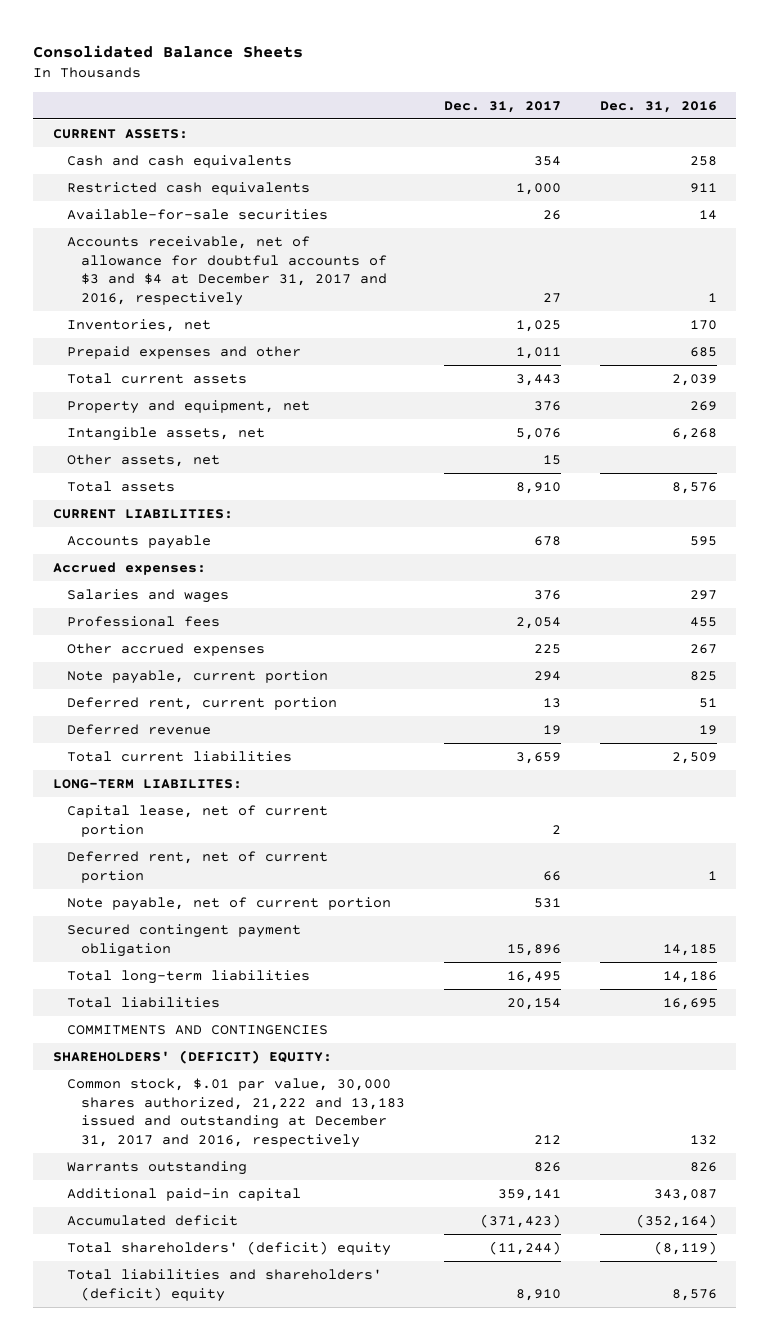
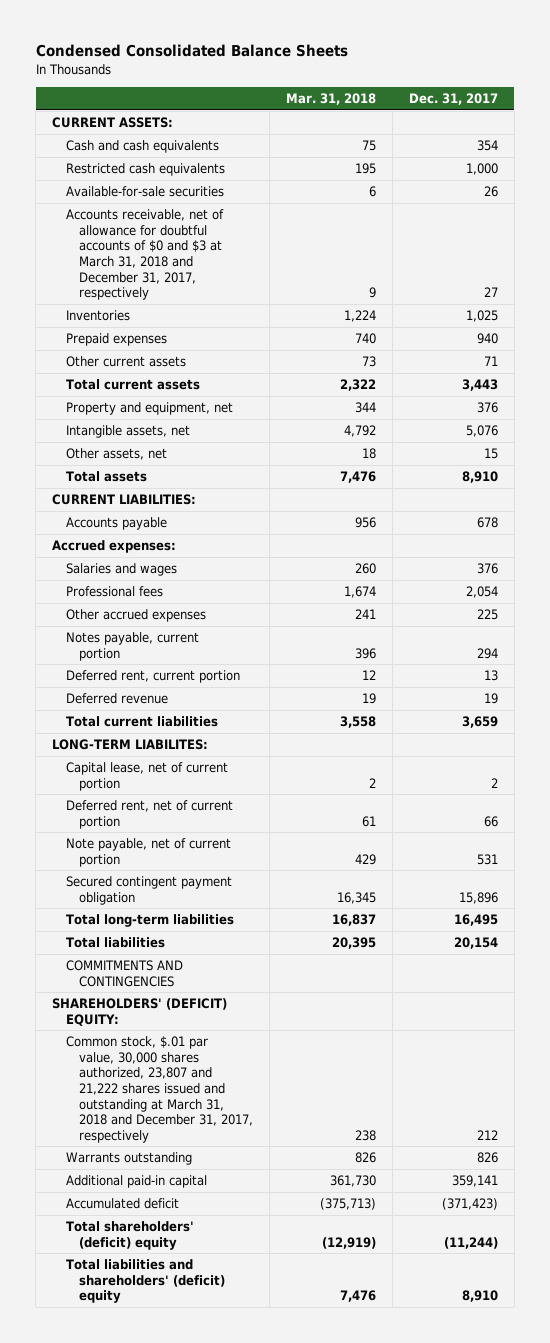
- Consolidated Balance Sheets
+ Condensed Consolidated Balance Sheets
- | Dec. 31, 2017 | Dec. 31, 2016
+ | Mar. 31, 2018 | Dec. 31, 2017
- Accounts receivable, net of allowance for doubtful accounts of $3 and $4 at December 31, 2017 and 2016, respectively | 27 | 1
- Inventories, net | 1,025 | 170
- Prepaid expenses and other | 1,011 | 685
+ Accounts receivable, net of allowance for doubtful accounts of $0 and $3 at March 31, 2018 and December 31, 2017, respectively | 9 | 27
+ Inventories | 1,224 | 1,025
+ Prepaid expenses | 740 | 940
+ Other current assets | 73 | 71
- Note payable, current portion | 294 | 825
+ Notes payable, current portion | 396 | 294
- Common stock, $.01 par value, 30,000 shares authorized, 21,222 and 13,183 issued and outstanding at December 31, 2017 and 2016, respectively | 212 | 132
+ Common stock, $.01 par value, 30,000 shares authorized, 23,807 and 21,222 shares issued and outstanding at March 31, 2018 and December 31, 2017, respectively | 238 | 212

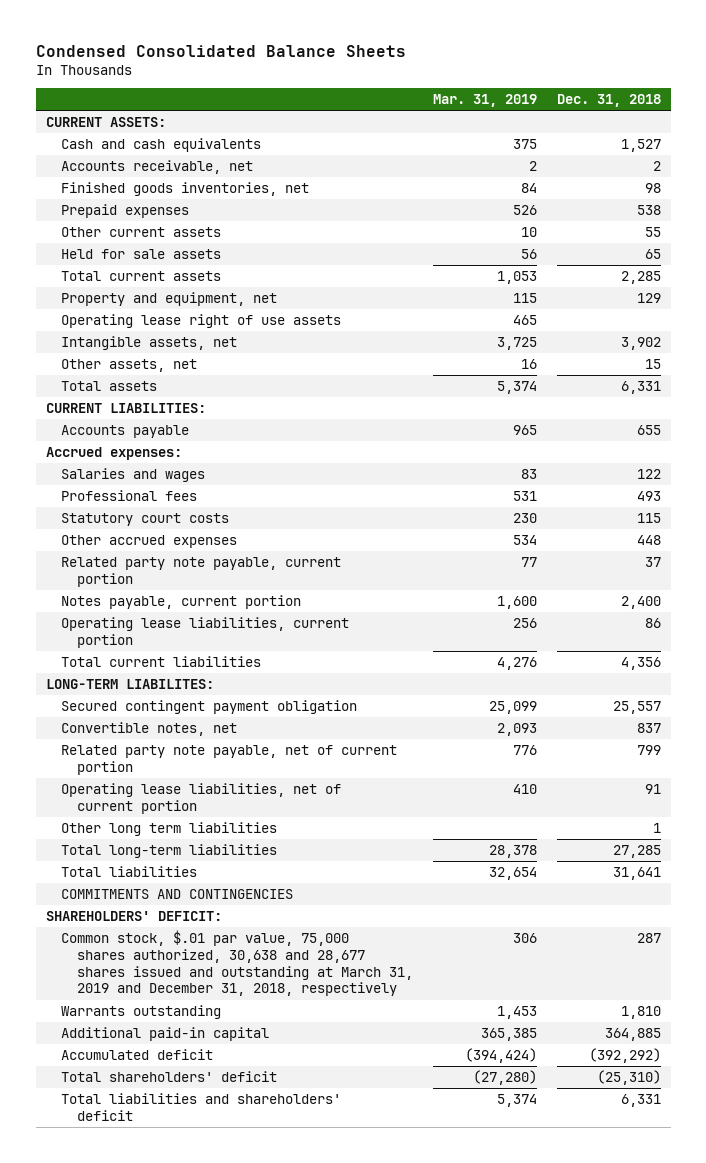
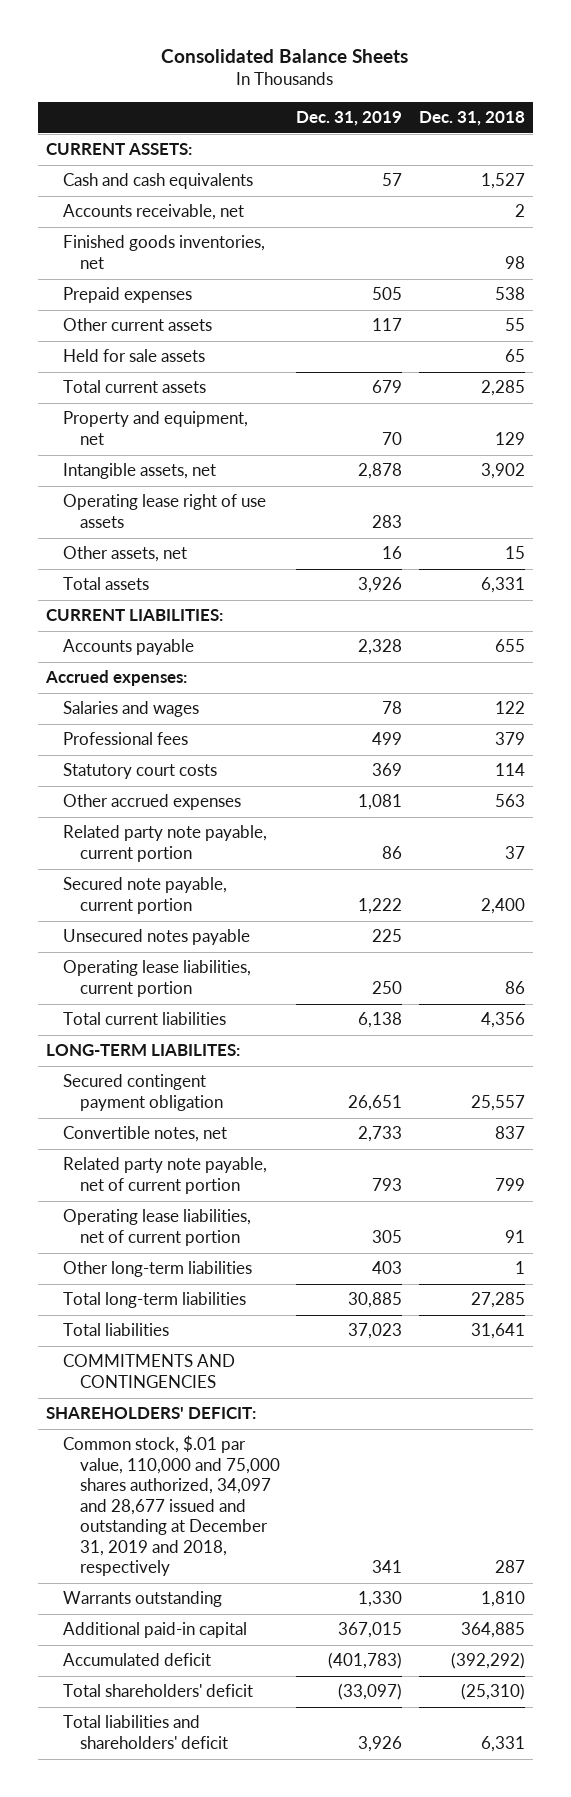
- Condensed Consolidated Balance Sheets
+ Consolidated Balance Sheets
- | Mar. 31, 2019 | Dec. 31, 2018
+ | Dec. 31, 2019 | Dec. 31, 2018
moved down: Operating lease right of use assets | 283 |
- Professional fees | 531 | 493
- Statutory court costs | 230 | 115
- Other accrued expenses | 534 | 448
+ Professional fees | 499 | 379
+ Statutory court costs | 369 | 114
+ Other accrued expenses | 1,081 | 563
- Notes payable, current portion | 1,600 | 2,400
+ Secured note payable, current portion | 1,222 | 2,400
+ Unsecured notes payable | 225 |
- Other long term liabilities | | 1
+ Other long-term liabilities | 403 | 1
- Common stock, $.01 par value, 75,000 shares authorized, 30,638 and 28,677 shares issued and outstanding at March 31, 2019 and December 31, 2018, respectively | 306 | 287
+ Common stock, $.01 par value, 110,000 and 75,000 shares authorized, 34,097 and 28,677 issued and outstanding at December 31, 2019 and 2018, respectively | 341 | 287

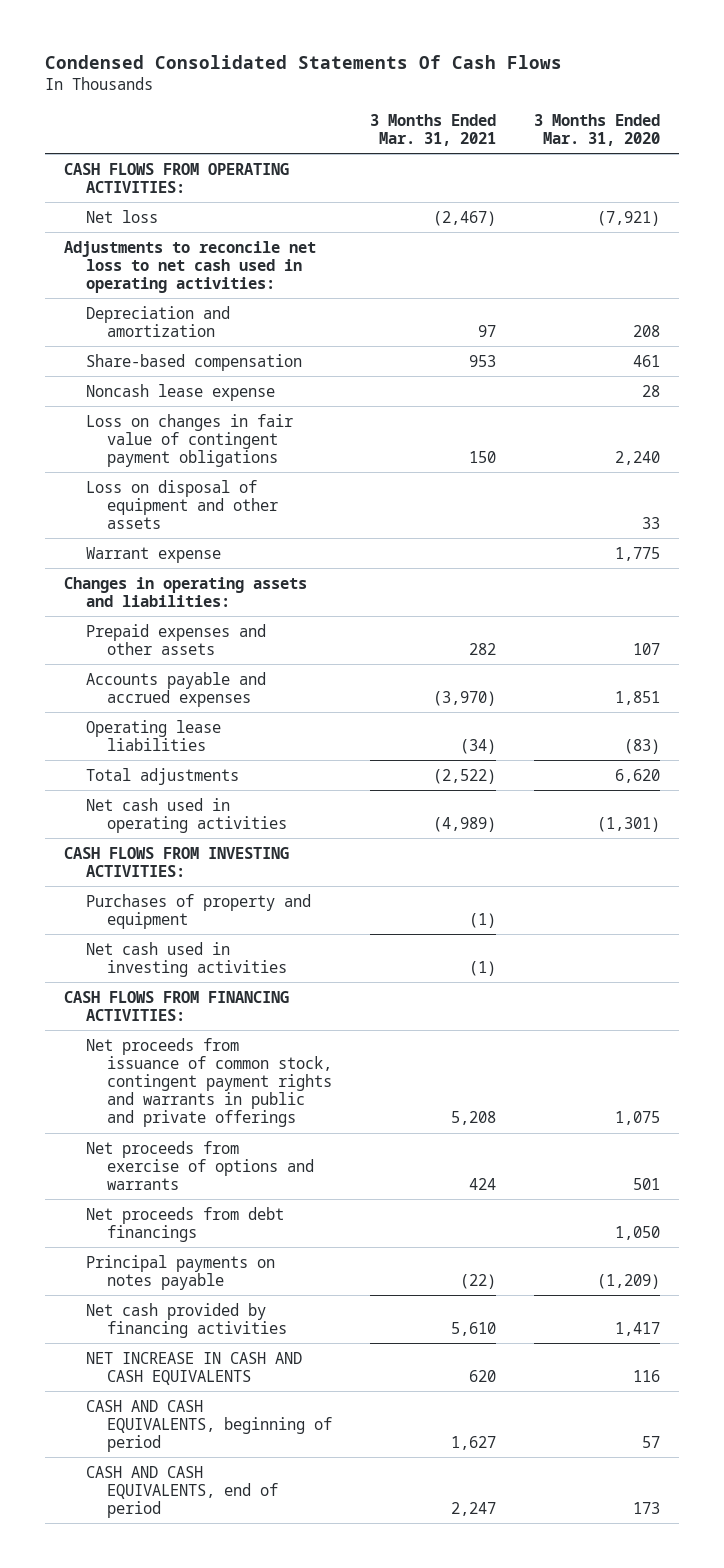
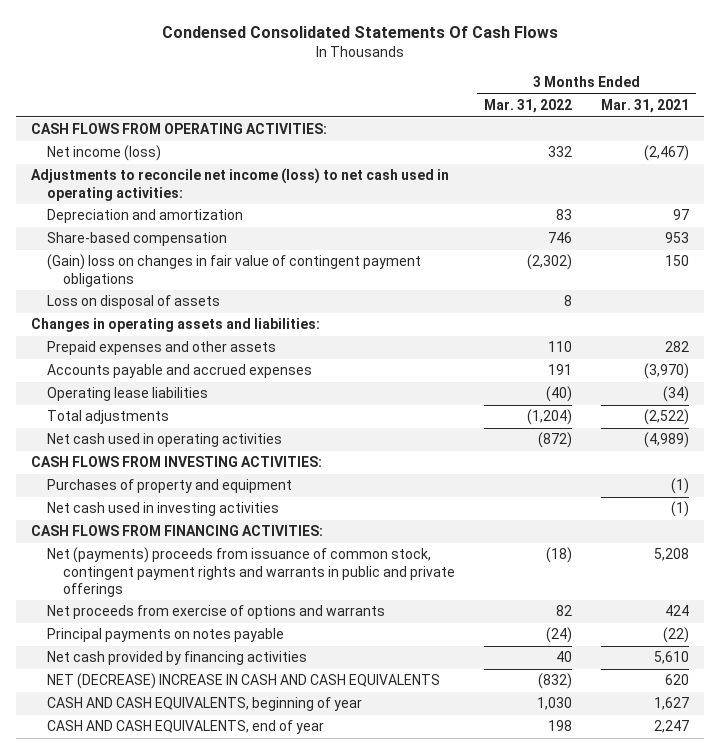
- | 3 Months Ended Mar. 31, 2021 | 3 Months Ended Mar. 31, 2020
+ | 3 Months Ended Mar. 31, 2022 | 3 Months Ended Mar. 31, 2021
- Net loss | (2,467) | (7,921)
- Adjustments to reconcile net loss to net cash used in operating activities:
+ Net income (loss) | 332 | (2,467)
+ Adjustments to reconcile net income (loss) to net cash used in operating activities:
- Noncash lease expense | | 28
- Loss on changes in fair value of contingent payment obligations | 150 | 2,240
- Loss on disposal of equipment and other assets | | 33
- Warrant expense | | 1,775
+ (Gain) loss on changes in fair value of contingent payment obligations | (2,302) | 150
+ Loss on disposal of assets | 8 |
- Net proceeds from issuance of common stock, contingent payment rights and warrants in public and private offerings | 5,208 | 1,075
+ Net (payments) proceeds from issuance of common stock, contingent payment rights and warrants in public and private offerings | (18) | 5,208
- Net proceeds from debt financings | | 1,050
- NET INCREASE IN CASH AND CASH EQUIVALENTS | 620 | 116
- CASH AND CASH EQUIVALENTS, beginning of period | 1,627 | 57
- CASH AND CASH EQUIVALENTS, end of period | 2,247 | 173
+ NET (DECREASE) INCREASE IN CASH AND CASH EQUIVALENTS | (832) | 620
+ CASH AND CASH EQUIVALENTS, beginning of year | 1,030 | 1,627
+ CASH AND CASH EQUIVALENTS, end of year | 198 | 2,247

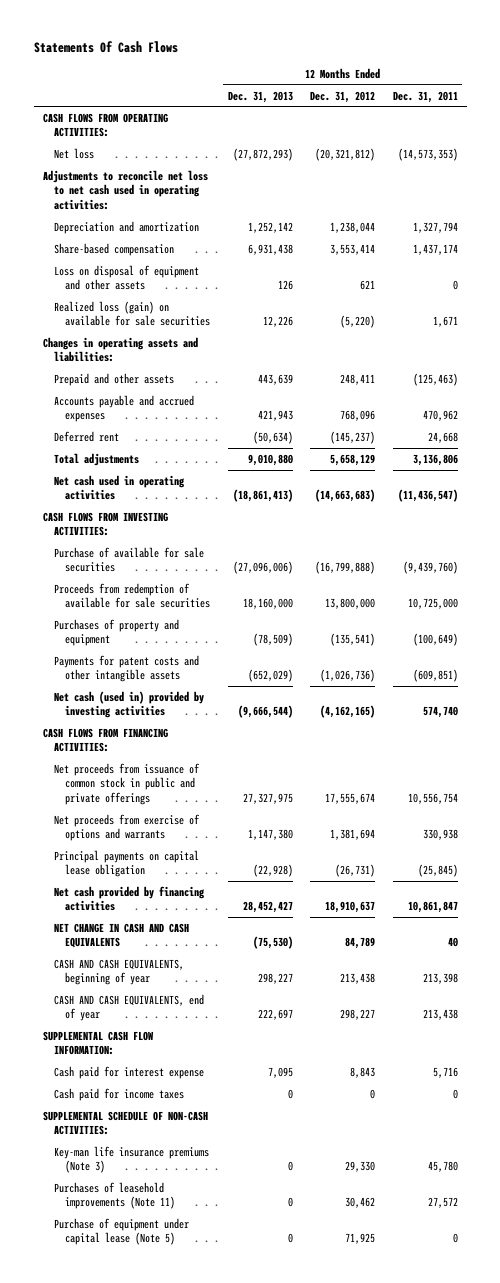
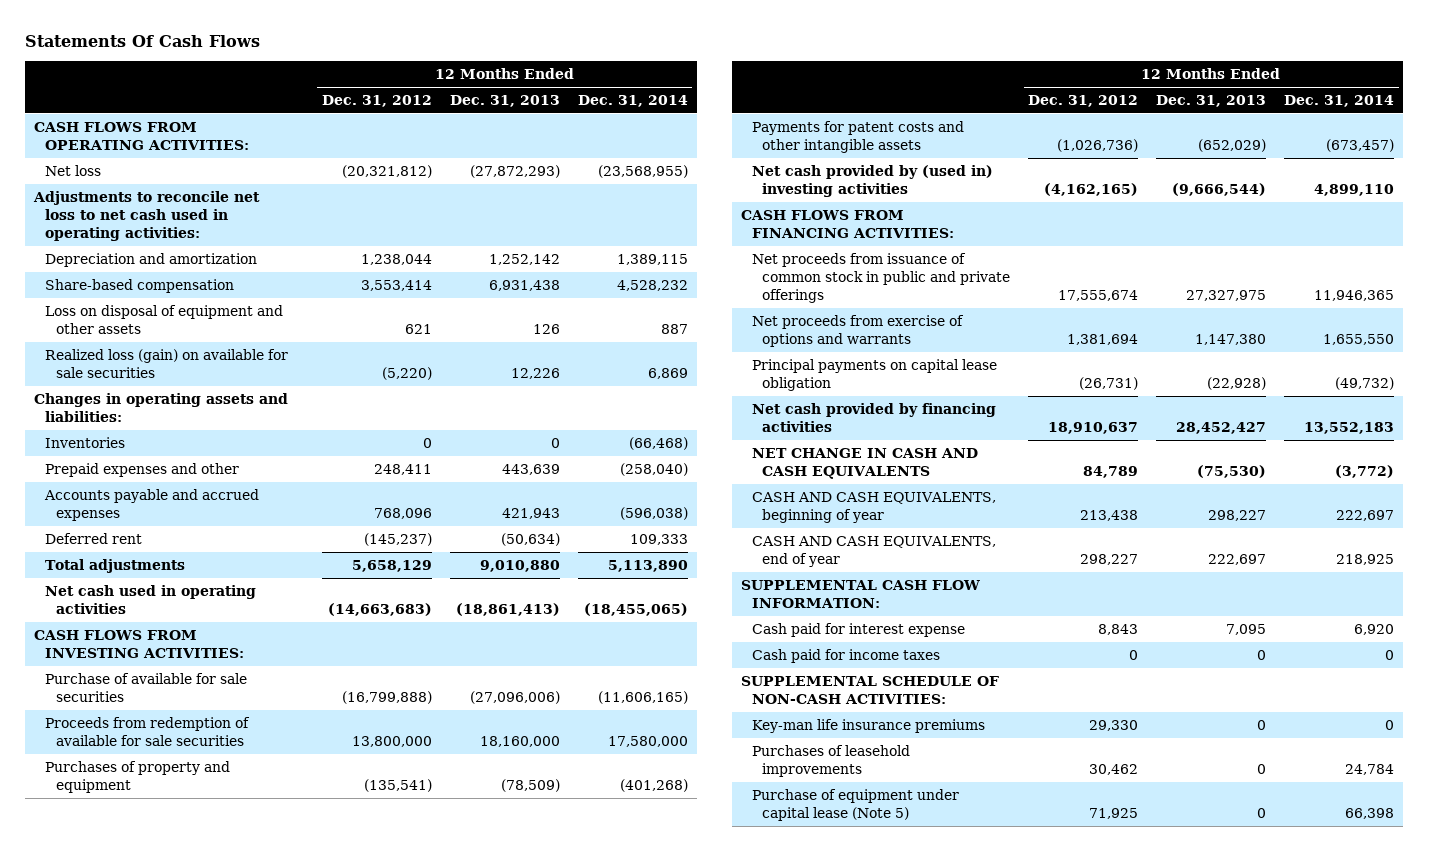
- | 12 Months Ended Dec. 31, 2013 | 12 Months Ended Dec. 31, 2012 | 12 Months Ended Dec. 31, 2011
+ | 12 Months Ended Dec. 31, 2012 | 12 Months Ended Dec. 31, 2013 | 12 Months Ended Dec. 31, 2014
- Prepaid and other assets | 443,639 | 248,411 | (125,463)
+ Inventories | 0 | 0 | (66,468)
+ Prepaid expenses and other | 248,411 | 443,639 | (258,040)
- Net cash (used in) provided by investing activities | (9,666,544) | (4,162,165) | 574,740
+ Net cash provided by (used in) investing activities | (4,162,165) | (9,666,544) | 4,899,110
- Key-man life insurance premiums (Note 3) | 0 | 29,330 | 45,780
- Purchases of leasehold improvements (Note 11) | 0 | 30,462 | 27,572
+ Key-man life insurance premiums | 29,330 | 0 | 0
+ Purchases of leasehold improvements | 30,462 | 0 | 24,784

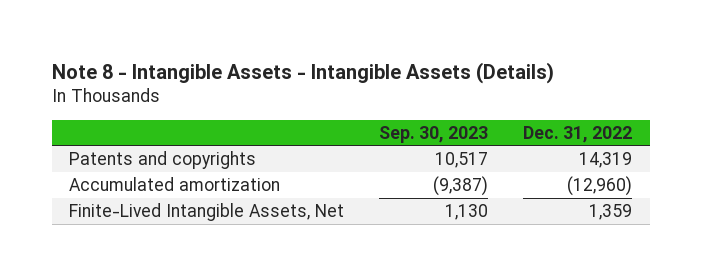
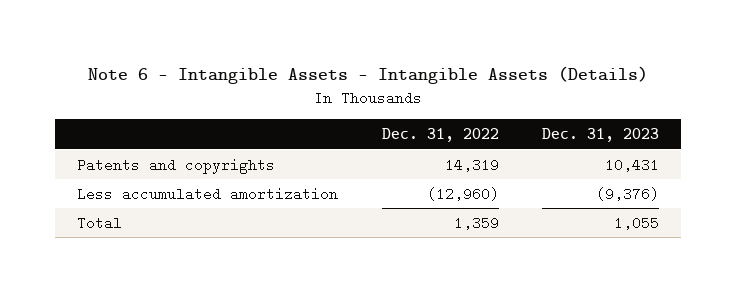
- Note 8 - Intangible Assets - Intangible Assets (Details)
+ Note 6 - Intangible Assets - Intangible Assets (Details)
- | Sep. 30, 2023 | Dec. 31, 2022
+ | Dec. 31, 2022 | Dec. 31, 2023
- Accumulated amortization | (9,387) | (12,960)
- Finite-Lived Intangible Assets, Net | 1,130 | 1,359
+ Less accumulated amortization | (12,960) | (9,376)
+ Total | 1,359 | 1,055

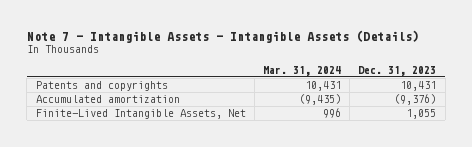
- Note 6 - Intangible Assets - Intangible Assets (Details)
+ Note 7 - Intangible Assets - Intangible Assets (Details)
- | Dec. 31, 2022 | Dec. 31, 2023
+ | Mar. 31, 2024 | Dec. 31, 2023
- Less accumulated amortization | (12,960) | (9,376)
- Total | 1,359 | 1,055
+ Accumulated amortization | (9,435) | (9,376)
+ Finite-Lived Intangible Assets, Net | 996 | 1,055

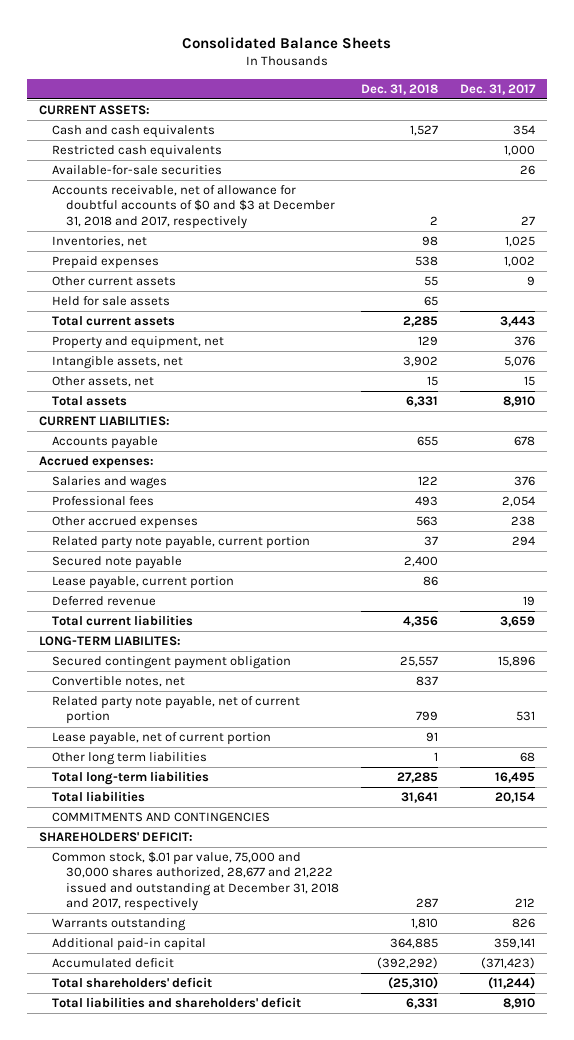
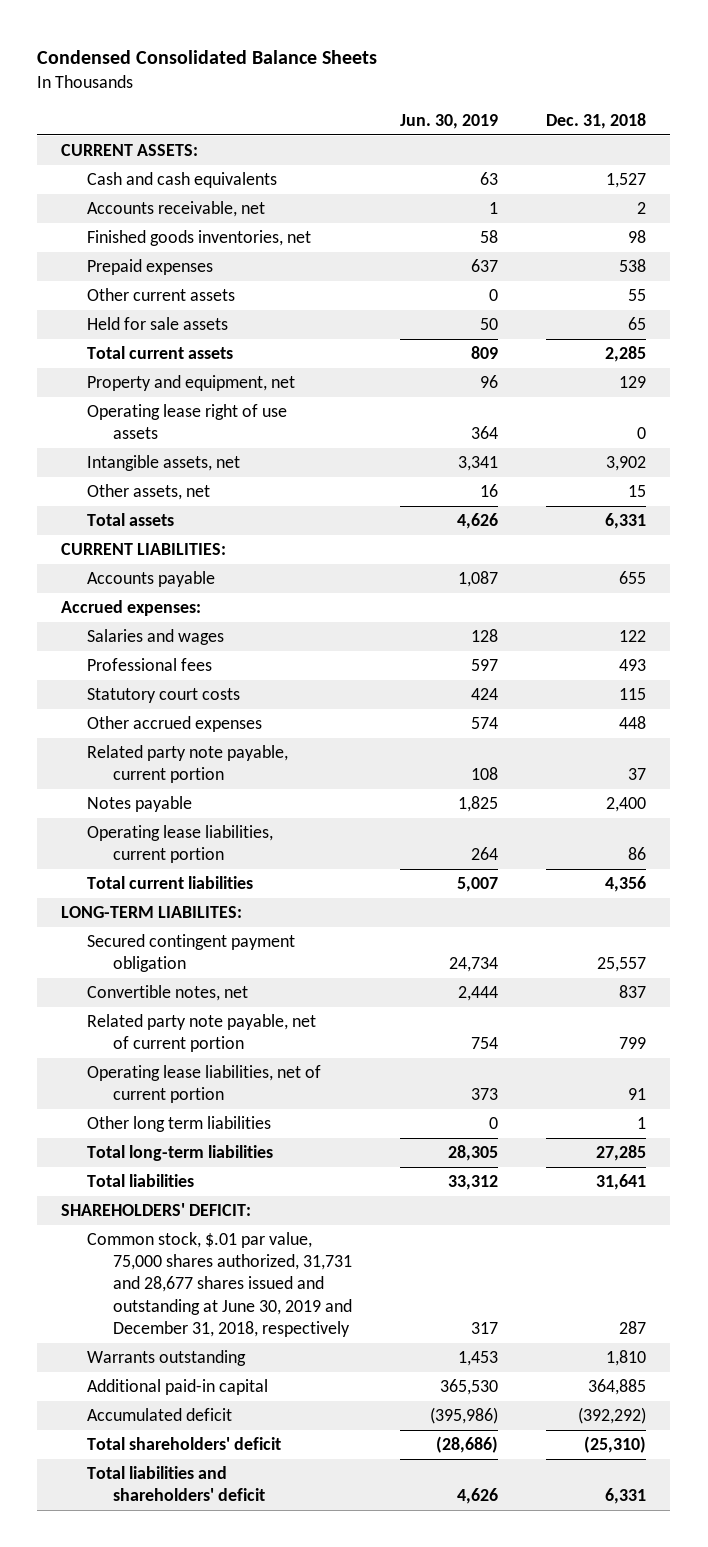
- Consolidated Balance Sheets
+ Condensed Consolidated Balance Sheets
- | Dec. 31, 2018 | Dec. 31, 2017
+ | Jun. 30, 2019 | Dec. 31, 2018
- Restricted cash equivalents | | 1,000
- Available-for-sale securities | | 26
- Accounts receivable, net of allowance for doubtful accounts of $0 and $3 at December 31, 2018 and 2017, respectively | 2 | 27
- Inventories, net | 98 | 1,025
+ Accounts receivable, net | 1 | 2
+ Finished goods inventories, net | 58 | 98
+ Operating lease right of use assets | 364 | 0
- Other accrued expenses | 563 | 238
+ Statutory court costs | 424 | 115
+ Other accrued expenses | 574 | 448
- Secured note payable | 2,400 |
- Lease payable, current portion | 86 |
- Deferred revenue | | 19
+ Notes payable | 1,825 | 2,400
+ Operating lease liabilities, current portion | 264 | 86
- Lease payable, net of current portion | 91 |
+ Operating lease liabilities, net of current portion | 373 | 91
- COMMITMENTS AND CONTINGENCIES
- Common stock, $.01 par value, 75,000 and 30,000 shares authorized, 28,677 and 21,222 issued and outstanding at December 31, 2018 and 2017, respectively | 287 | 212
+ Common stock, $.01 par value, 75,000 shares authorized, 31,731 and 28,677 shares issued and outstanding at June 30, 2019 and December 31, 2018, respectively | 317 | 287

